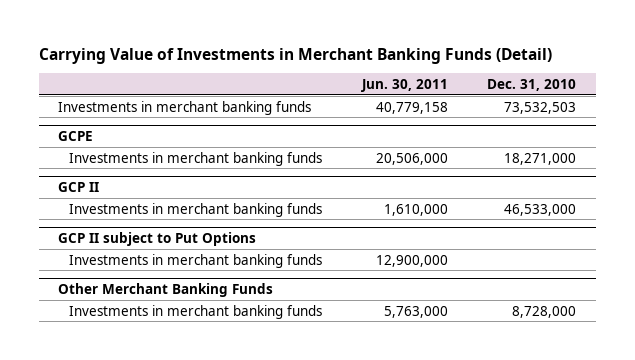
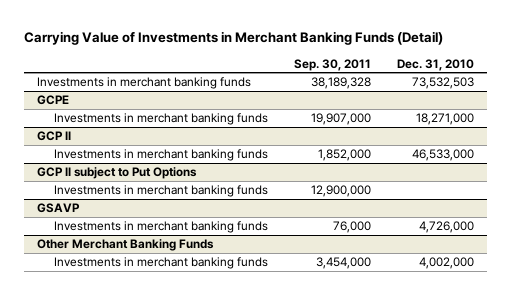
- | Jun. 30, 2011 | Dec. 31, 2010
+ | Sep. 30, 2011 | Dec. 31, 2010
+ GSAVP
+ Investments in merchant banking funds | 76,000 | 4,726,000
@ Other Merchant Banking Funds
- Investments in merchant banking funds | 5,763,000 | 8,728,000
+ Investments in merchant banking funds | 3,454,000 | 4,002,000

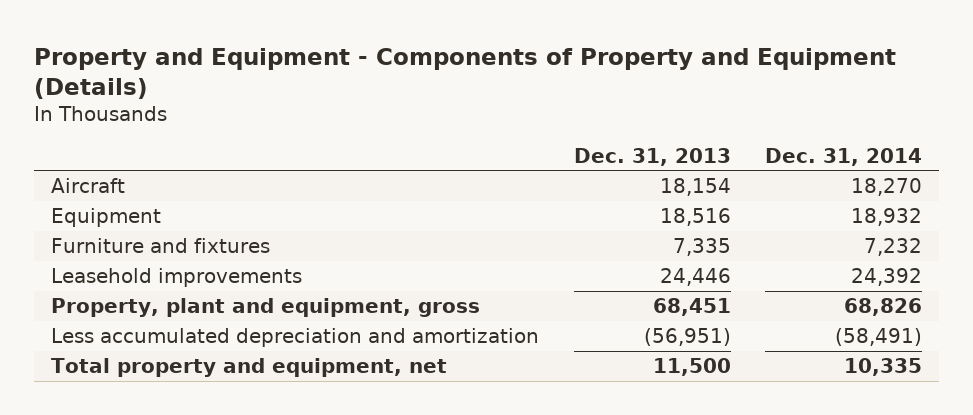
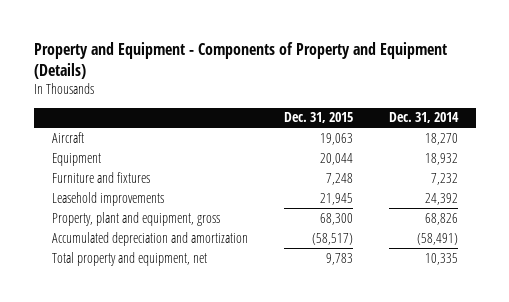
- | Dec. 31, 2013 | Dec. 31, 2014
+ | Dec. 31, 2015 | Dec. 31, 2014
- Less accumulated depreciation and amortization | (56,951) | (58,491)
+ Accumulated depreciation and amortization | (58,517) | (58,491)

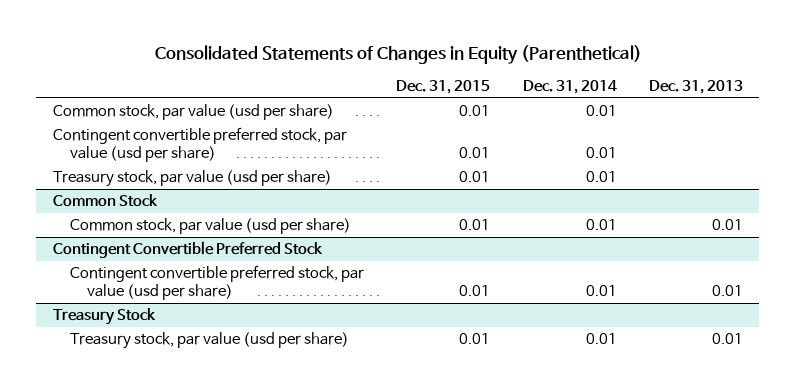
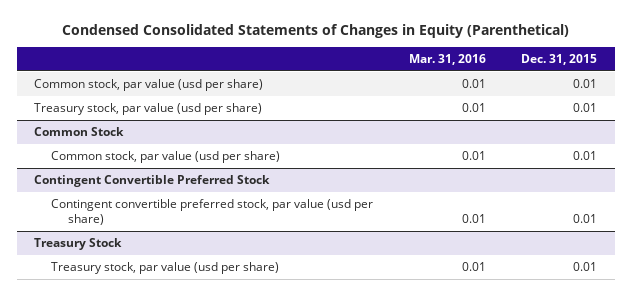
- Consolidated Statements of Changes in Equity (Parenthetical)
+ Condensed Consolidated Statements of Changes in Equity (Parenthetical)
- | Dec. 31, 2015 | Dec. 31, 2014 | Dec. 31, 2013
+ | Mar. 31, 2016 | Dec. 31, 2015
- Contingent convertible preferred stock, par value (usd per share) | 0.01 | 0.01 |

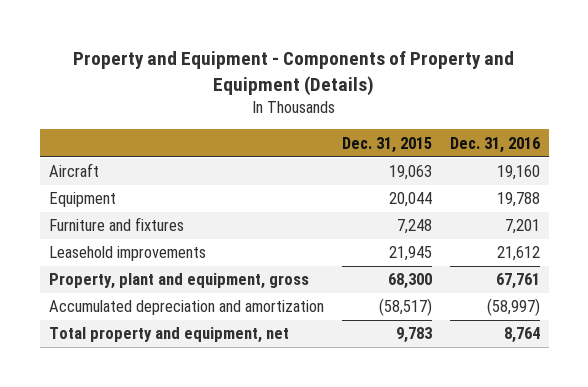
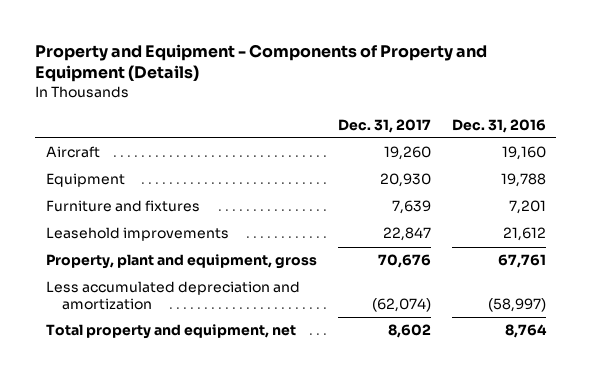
- | Dec. 31, 2015 | Dec. 31, 2016
+ | Dec. 31, 2017 | Dec. 31, 2016
- Accumulated depreciation and amortization | (58,517) | (58,997)
+ Less accumulated depreciation and amortization | (62,074) | (58,997)

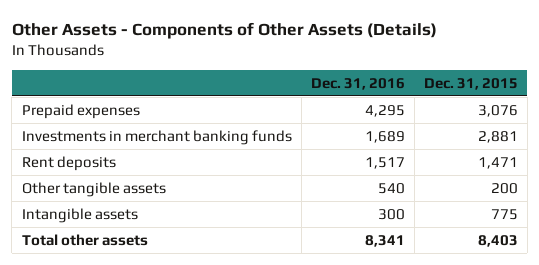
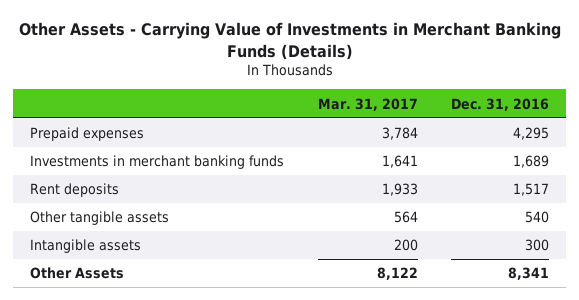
- Other Assets - Components of Other Assets (Details)
+ Other Assets - Carrying Value of Investments in Merchant Banking Funds (Details)
- | Dec. 31, 2016 | Dec. 31, 2015
+ | Mar. 31, 2017 | Dec. 31, 2016
- Total other assets | 8,341 | 8,403
+ Other Assets | 8,122 | 8,341

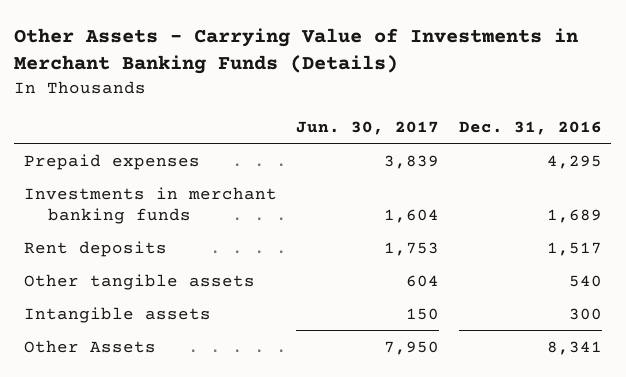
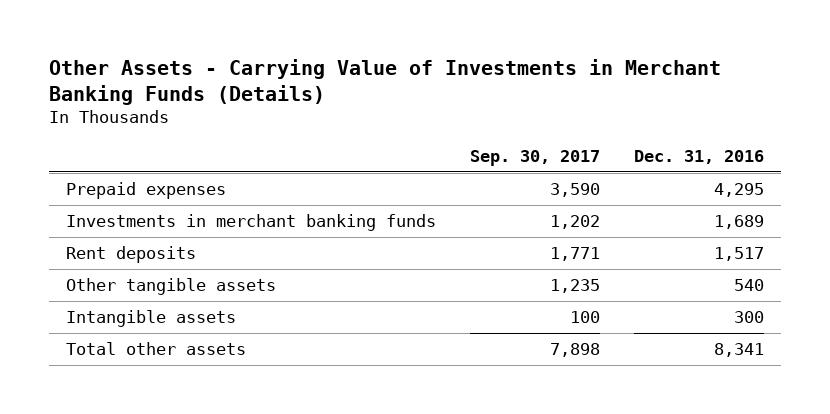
- | Jun. 30, 2017 | Dec. 31, 2016
+ | Sep. 30, 2017 | Dec. 31, 2016
- Other Assets | 7,950 | 8,341
+ Total other assets | 7,898 | 8,341

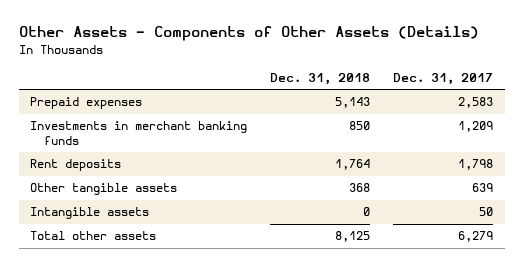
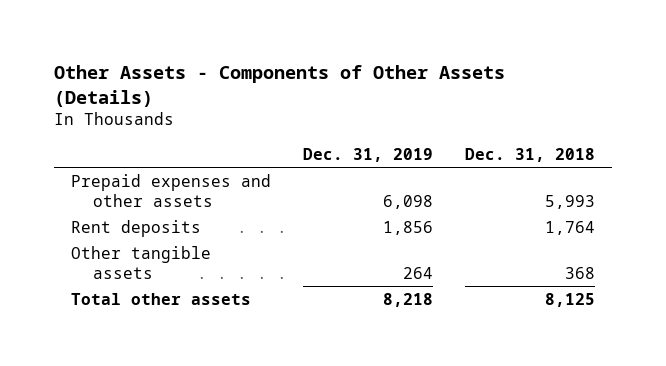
- | Dec. 31, 2018 | Dec. 31, 2017
+ | Dec. 31, 2019 | Dec. 31, 2018
- Prepaid expenses | 5,143 | 2,583
- Investments in merchant banking funds | 850 | 1,209
+ Prepaid expenses and other assets | 6,098 | 5,993
- Intangible assets | 0 | 50

